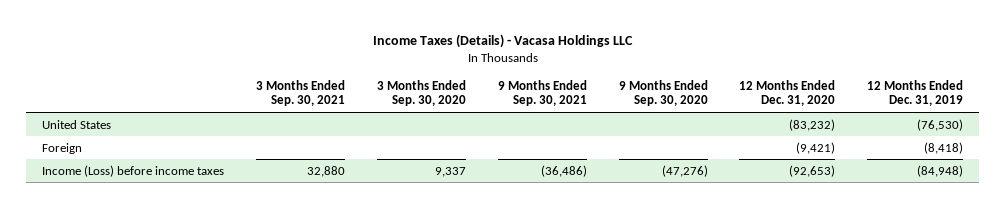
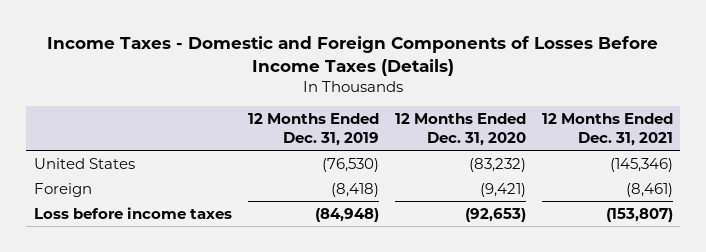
- Income Taxes (Details) - Vacasa Holdings LLC
+ Income Taxes - Domestic and Foreign Components of Losses Before Income Taxes (Details)
- | 3 Months Ended Sep. 30, 2021 | 3 Months Ended Sep. 30, 2020 | 9 Months Ended Sep. 30, 2021 | 9 Months Ended Sep. 30, 2020 | 12 Months Ended Dec. 31, 2020 | 12 Months Ended Dec. 31, 2019
+ | 12 Months Ended Dec. 31, 2019 | 12 Months Ended Dec. 31, 2020 | 12 Months Ended Dec. 31, 2021
- Income (Loss) before income taxes | 32,880 | 9,337 | (36,486) | (47,276) | (92,653) | (84,948)
+ Loss before income taxes | (84,948) | (92,653) | (153,807)

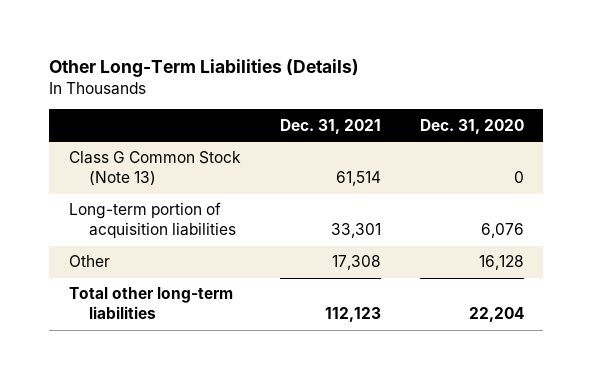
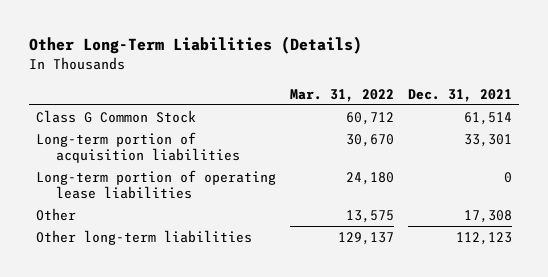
- | Dec. 31, 2021 | Dec. 31, 2020
+ | Mar. 31, 2022 | Dec. 31, 2021
- Class G Common Stock (Note 13) | 61,514 | 0
+ Class G Common Stock | 60,712 | 61,514
+ Long-term portion of operating lease liabilities | 24,180 | 0
- Total other long-term liabilities | 112,123 | 22,204
+ Other long-term liabilities | 129,137 | 112,123

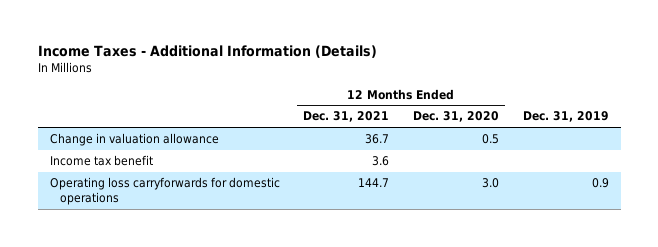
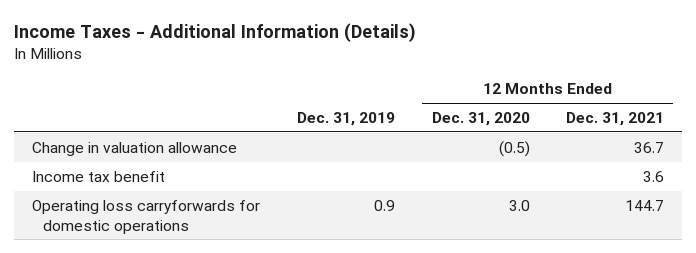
- | 12 Months Ended Dec. 31, 2021 | 12 Months Ended Dec. 31, 2020 | Dec. 31, 2019
+ | Dec. 31, 2019 | 12 Months Ended Dec. 31, 2020 | 12 Months Ended Dec. 31, 2021
- Change in valuation allowance | 36.7 | 0.5 |
+ Change in valuation allowance | | (0.5) | 36.7

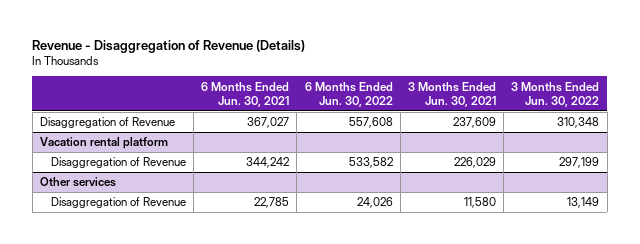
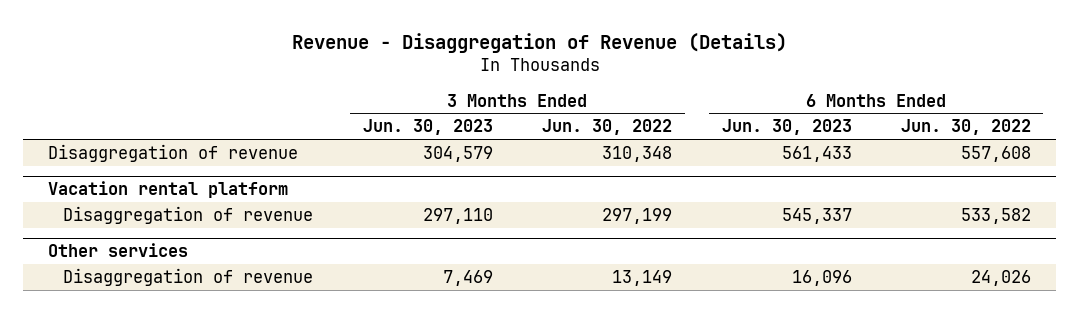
- | 6 Months Ended Jun. 30, 2021 | 6 Months Ended Jun. 30, 2022 | 3 Months Ended Jun. 30, 2021 | 3 Months Ended Jun. 30, 2022
+ | 3 Months Ended Jun. 30, 2023 | 3 Months Ended Jun. 30, 2022 | 6 Months Ended Jun. 30, 2023 | 6 Months Ended Jun. 30, 2022
- Disaggregation of Revenue | 367,027 | 557,608 | 237,609 | 310,348
+ Disaggregation of revenue | 304,579 | 310,348 | 561,433 | 557,608
@ Vacation rental platform
- Disaggregation of Revenue | 344,242 | 533,582 | 226,029 | 297,199
+ Disaggregation of revenue | 297,110 | 297,199 | 545,337 | 533,582
@ Other services
- Disaggregation of Revenue | 22,785 | 24,026 | 11,580 | 13,149
+ Disaggregation of revenue | 7,469 | 13,149 | 16,096 | 24,026

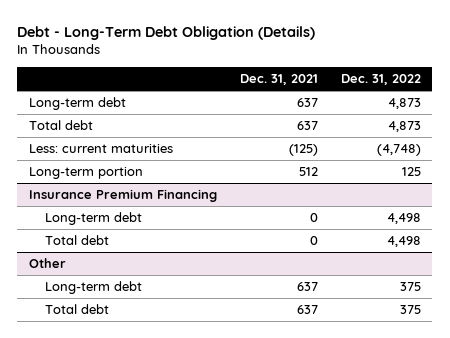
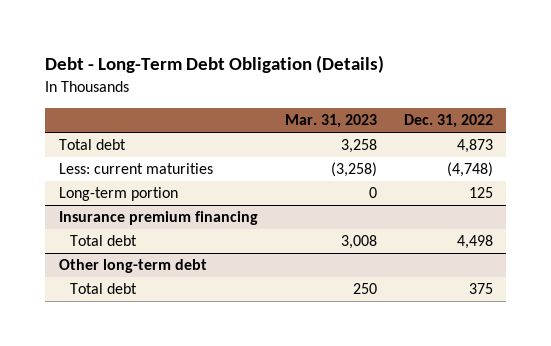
- | Dec. 31, 2021 | Dec. 31, 2022
+ | Mar. 31, 2023 | Dec. 31, 2022
- Long-term debt | 637 | 4,873
- Insurance Premium Financing
- Long-term debt | 0 | 4,498
+ Insurance premium financing
- Other
- Long-term debt | 637 | 375
+ Other long-term debt

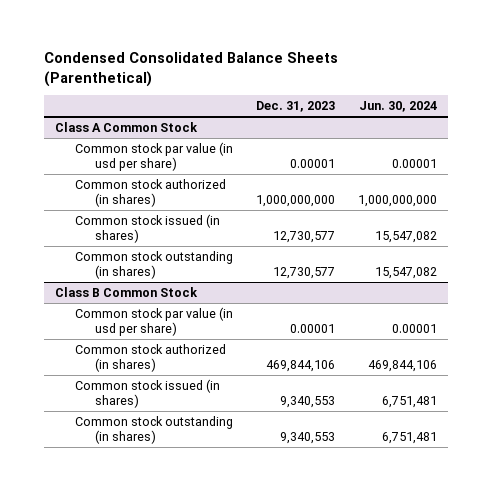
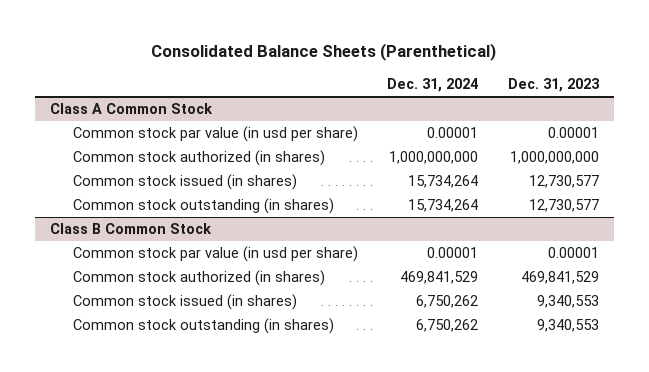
- Condensed Consolidated Balance Sheets (Parenthetical)
+ Consolidated Balance Sheets (Parenthetical)
- | Dec. 31, 2023 | Jun. 30, 2024
+ | Dec. 31, 2024 | Dec. 31, 2023
@ Class B Common Stock
- Common stock authorized (in shares) | 469,844,106 | 469,844,106
+ Common stock authorized (in shares) | 469,841,529 | 469,841,529

